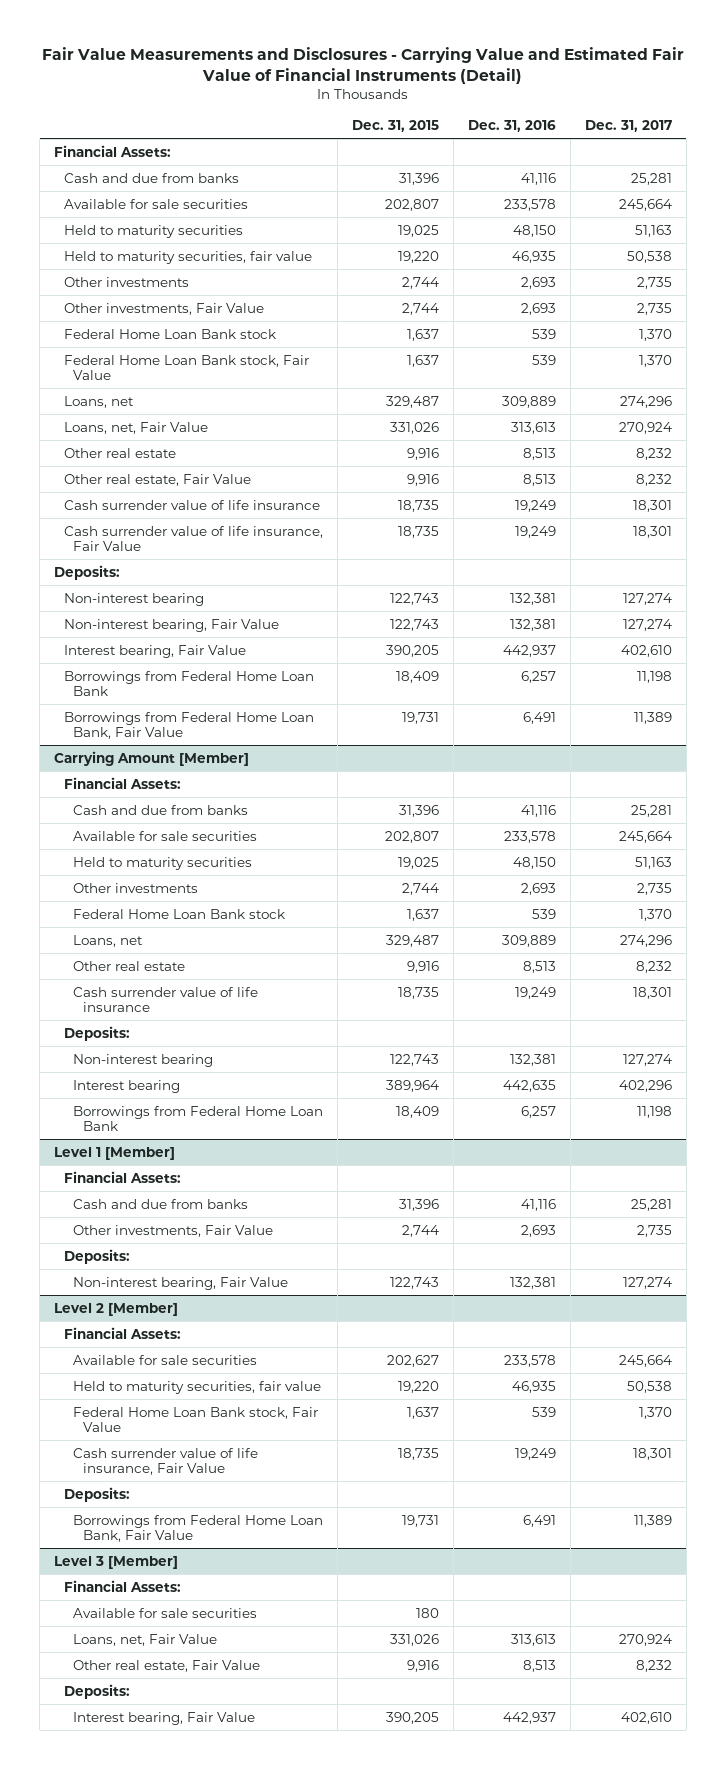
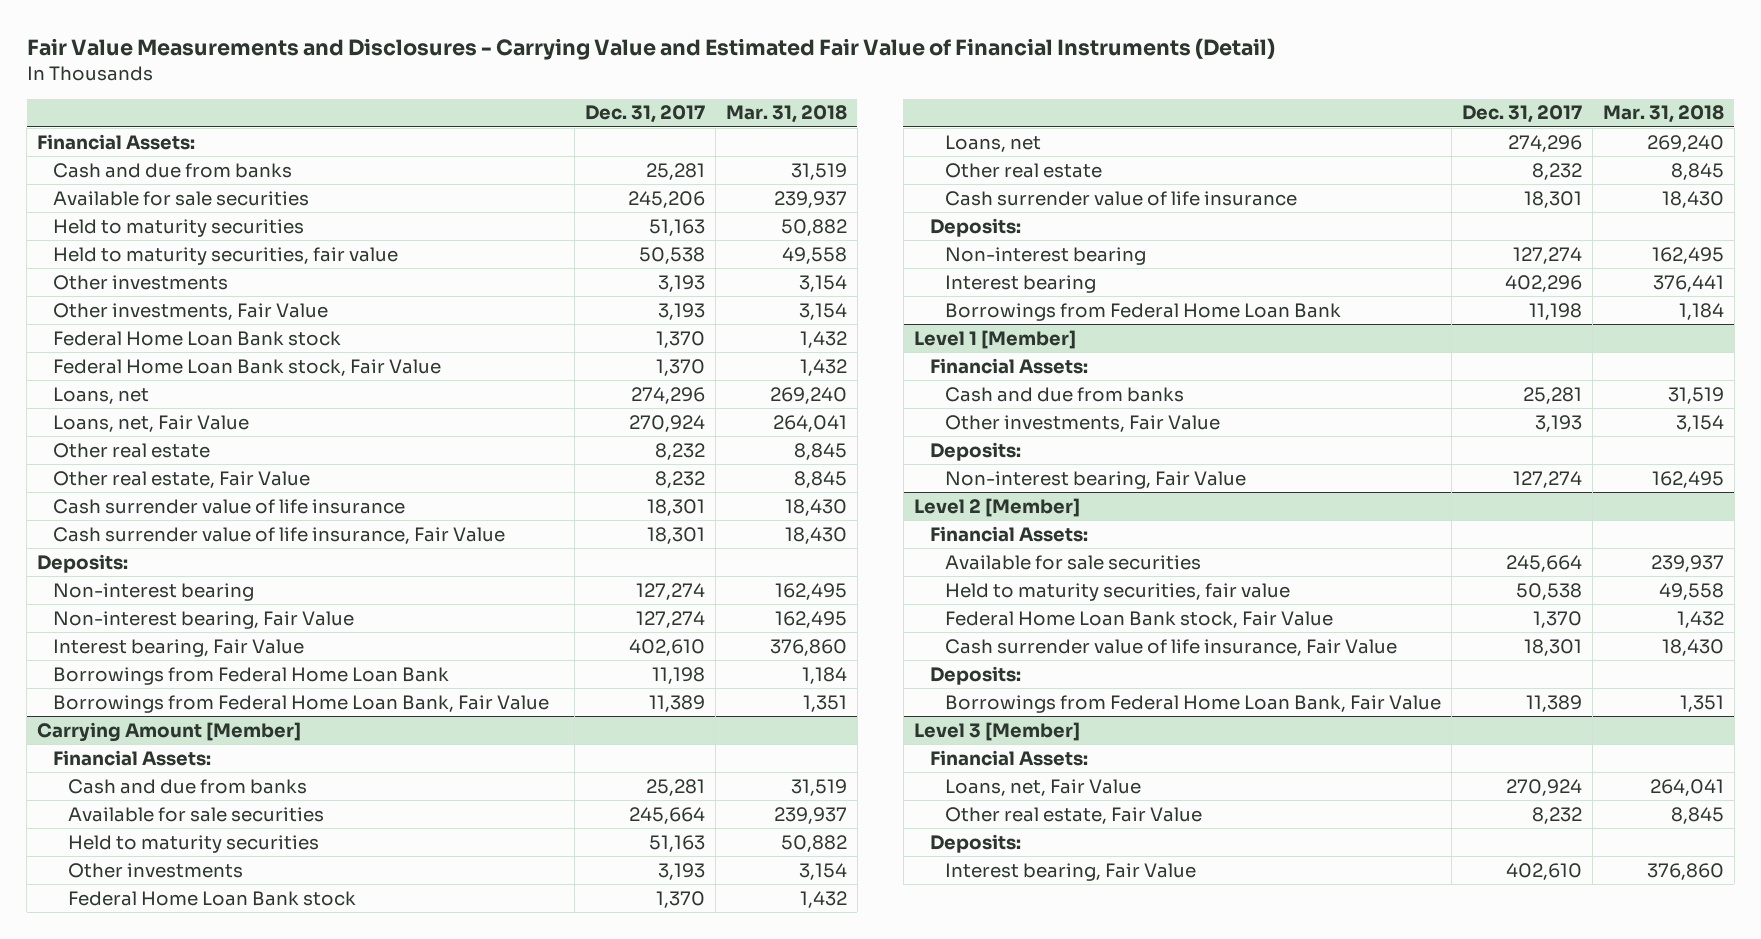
- | Dec. 31, 2015 | Dec. 31, 2016 | Dec. 31, 2017
+ | Dec. 31, 2017 | Mar. 31, 2018
- Available for sale securities | 202,807 | 233,578 | 245,664
+ Available for sale securities | 245,206 | 239,937
- Other investments | 2,744 | 2,693 | 2,735
- Other investments, Fair Value | 2,744 | 2,693 | 2,735
+ Other investments | 3,193 | 3,154
+ Other investments, Fair Value | 3,193 | 3,154
@ Carrying Amount [Member]
- Other investments | 2,744 | 2,693 | 2,735
+ Other investments | 3,193 | 3,154
@ Level 1 [Member]
- Other investments, Fair Value | 2,744 | 2,693 | 2,735
+ Other investments, Fair Value | 3,193 | 3,154
@ Level 3 [Member]
- Available for sale securities | 180 | |

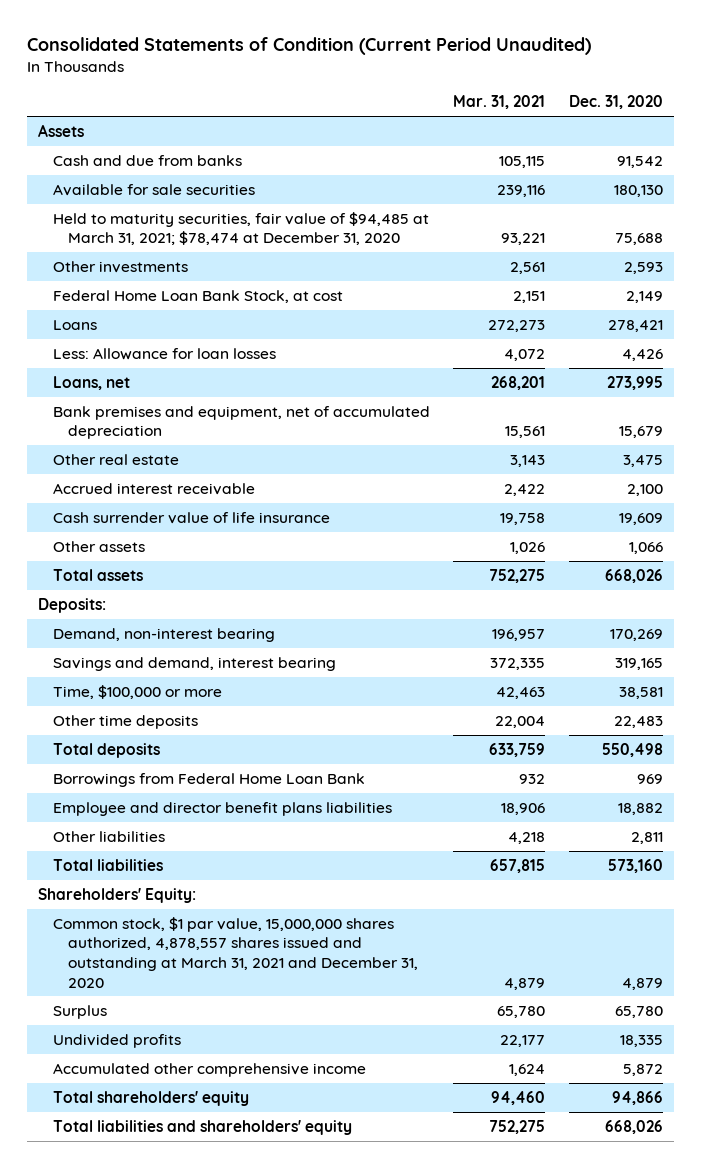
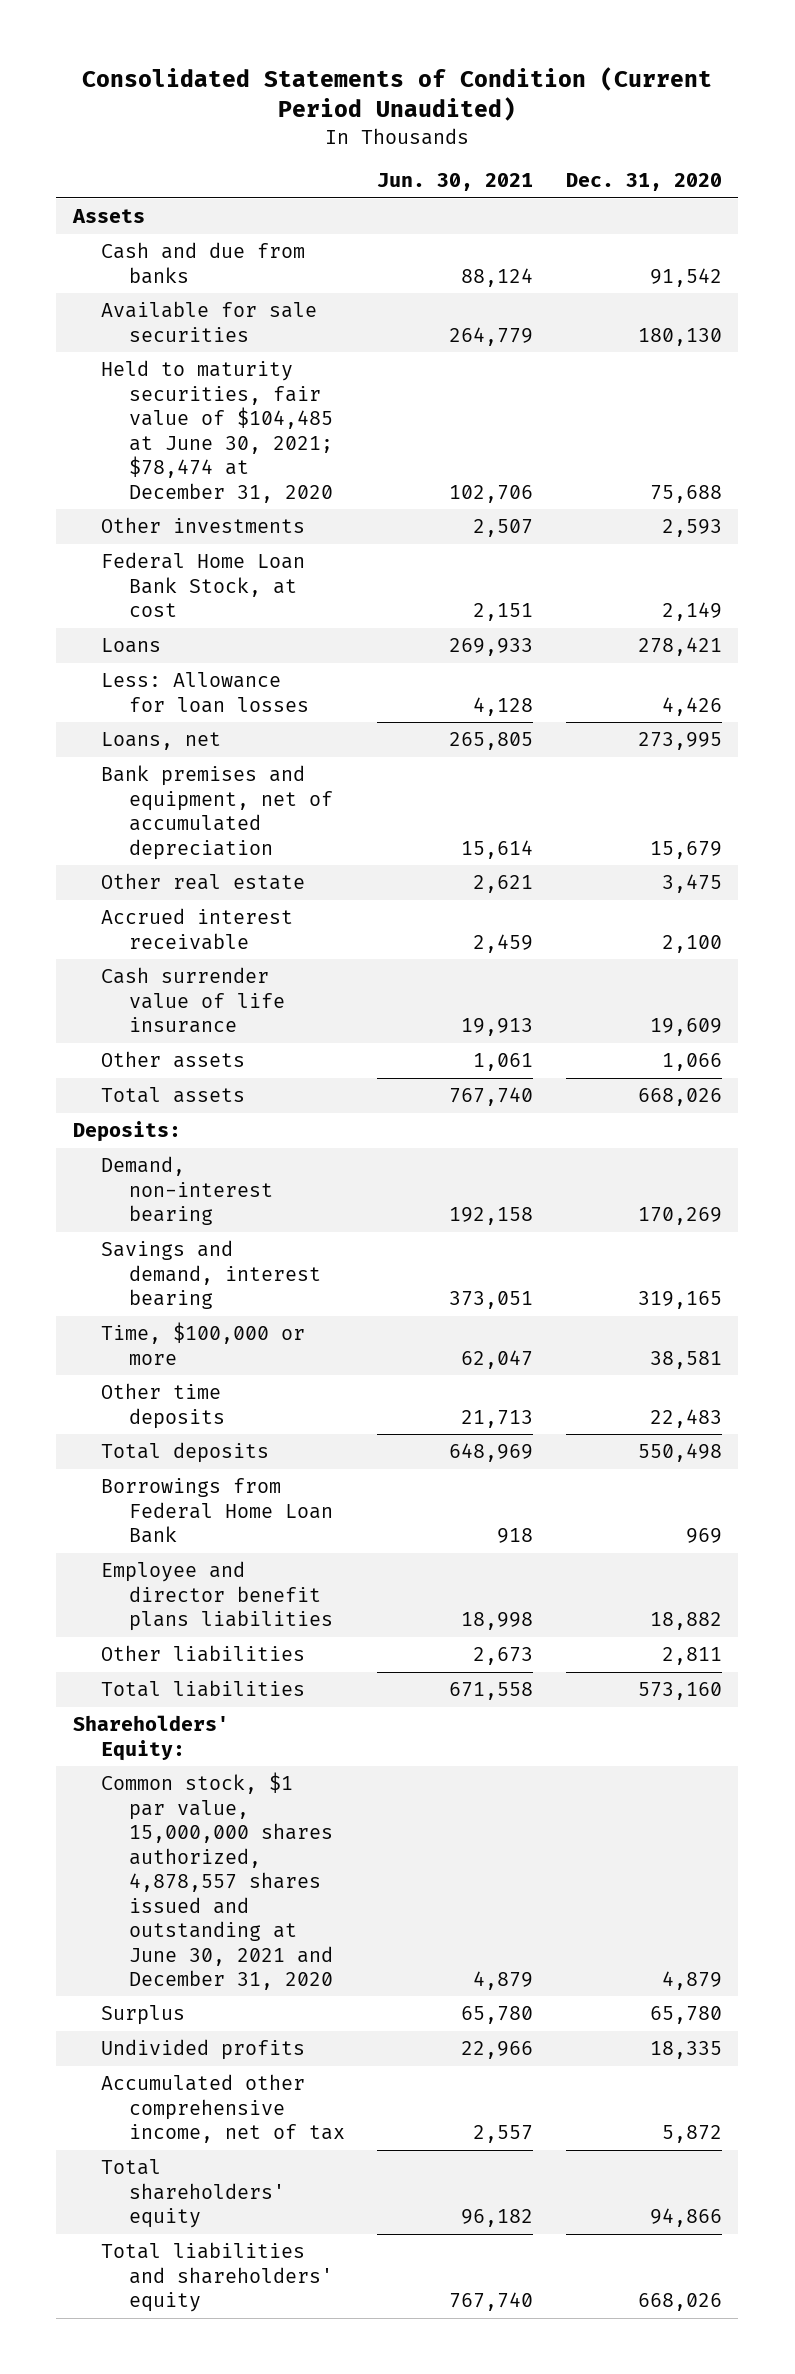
- | Mar. 31, 2021 | Dec. 31, 2020
+ | Jun. 30, 2021 | Dec. 31, 2020
- Held to maturity securities, fair value of $94,485 at March 31, 2021; $78,474 at December 31, 2020 | 93,221 | 75,688
+ Held to maturity securities, fair value of $104,485 at June 30, 2021; $78,474 at December 31, 2020 | 102,706 | 75,688
- Common stock, $1 par value, 15,000,000 shares authorized, 4,878,557 shares issued and outstanding at March 31, 2021 and December 31, 2020 | 4,879 | 4,879
+ Common stock, $1 par value, 15,000,000 shares authorized, 4,878,557 shares issued and outstanding at June 30, 2021 and December 31, 2020 | 4,879 | 4,879
- Accumulated other comprehensive income | 1,624 | 5,872
+ Accumulated other comprehensive income, net of tax | 2,557 | 5,872

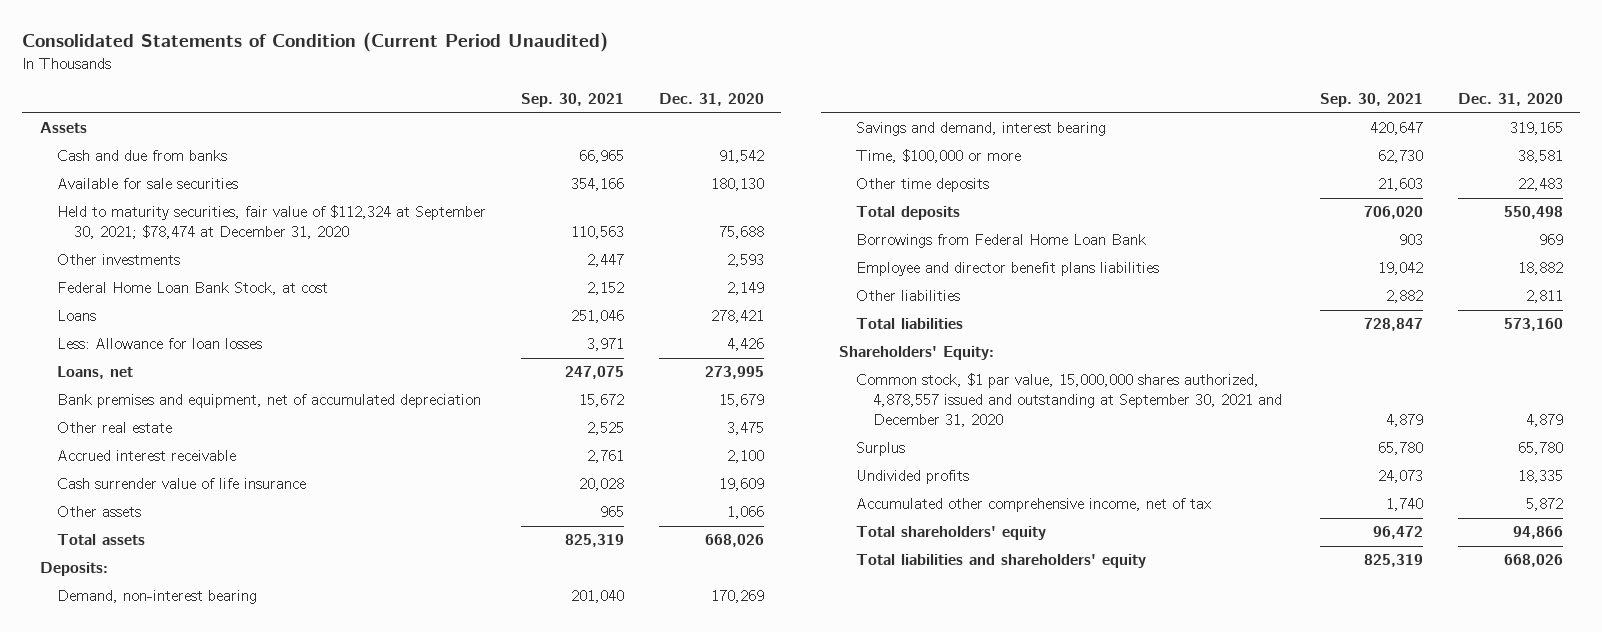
- | Jun. 30, 2021 | Dec. 31, 2020
+ | Sep. 30, 2021 | Dec. 31, 2020
- Held to maturity securities, fair value of $104,485 at June 30, 2021; $78,474 at December 31, 2020 | 102,706 | 75,688
+ Held to maturity securities, fair value of $112,324 at September 30, 2021; $78,474 at December 31, 2020 | 110,563 | 75,688
- Common stock, $1 par value, 15,000,000 shares authorized, 4,878,557 shares issued and outstanding at June 30, 2021 and December 31, 2020 | 4,879 | 4,879
+ Common stock, $1 par value, 15,000,000 shares authorized, 4,878,557 issued and outstanding at September 30, 2021 and December 31, 2020 | 4,879 | 4,879

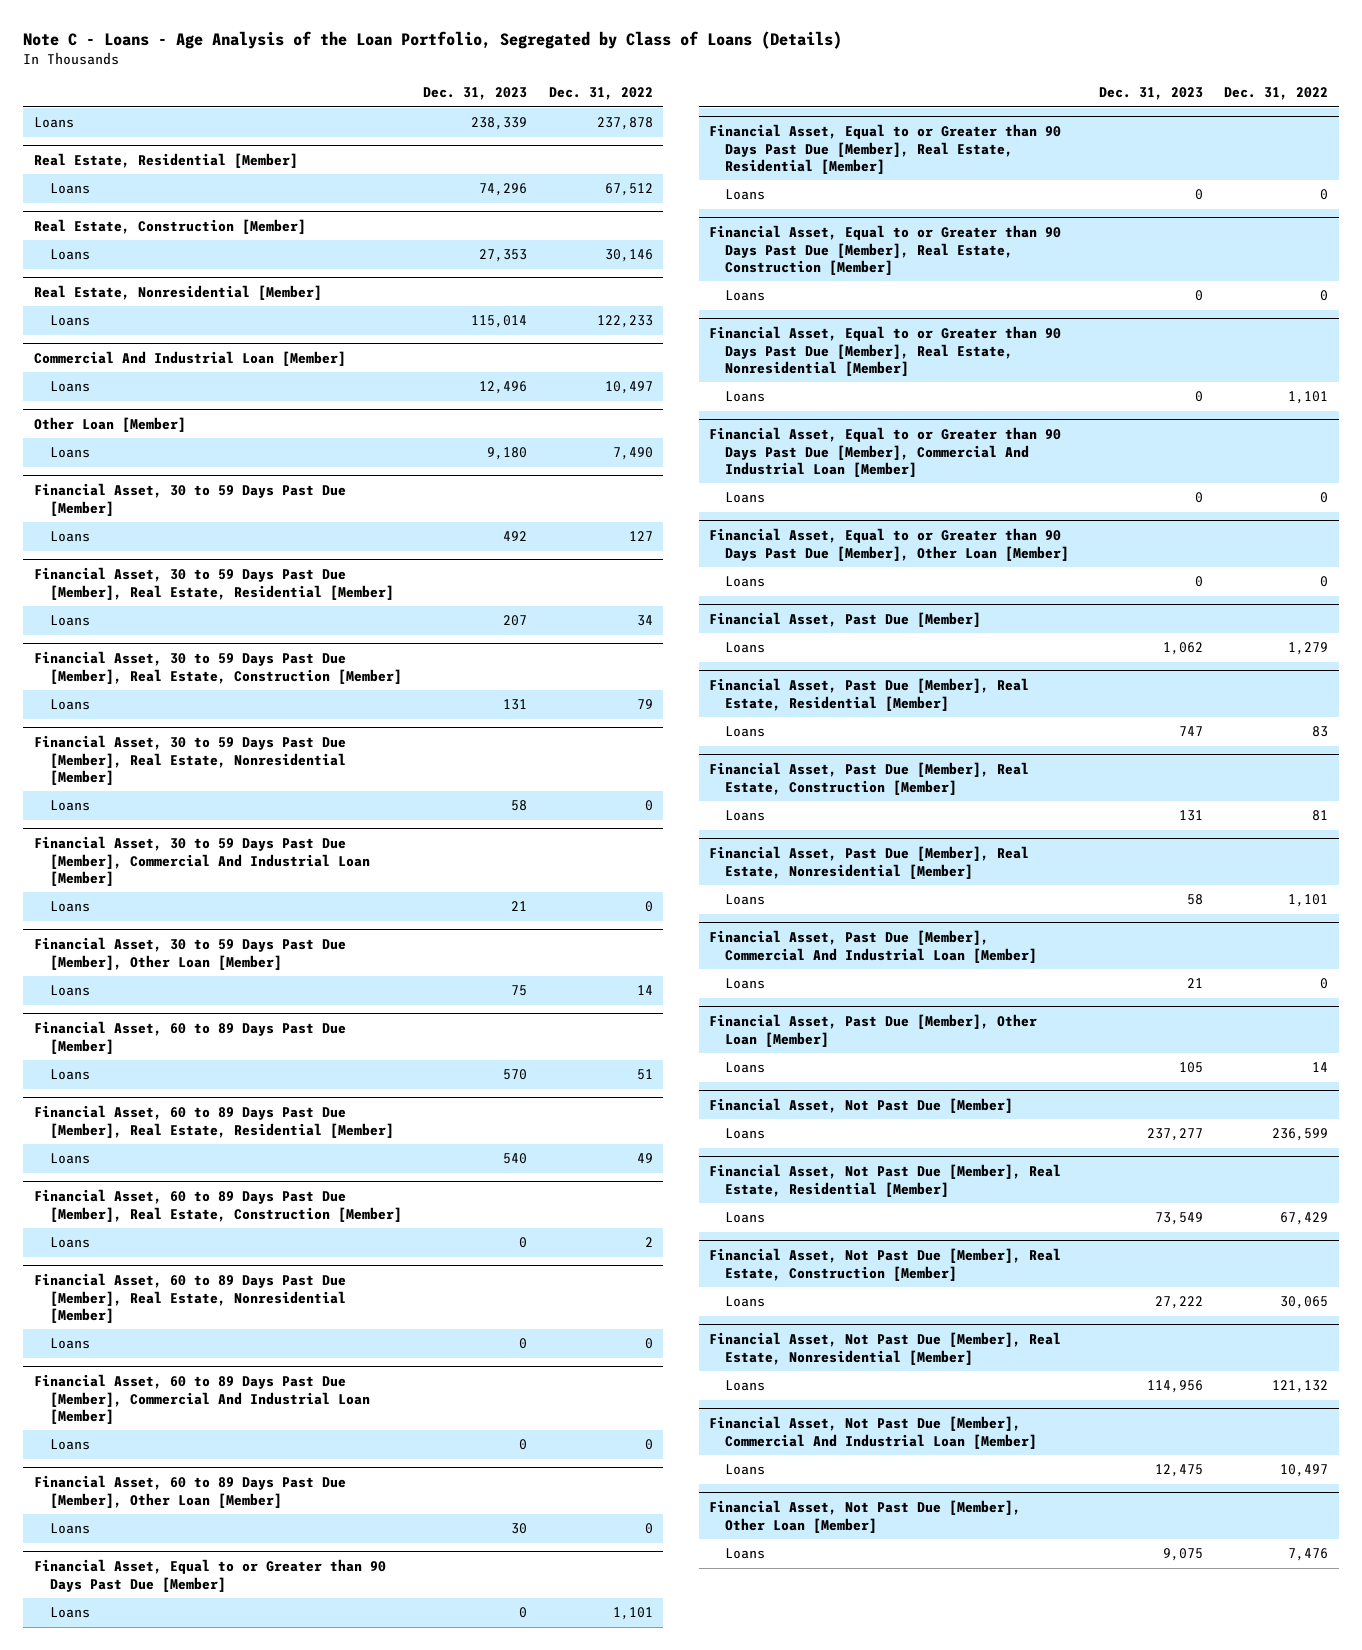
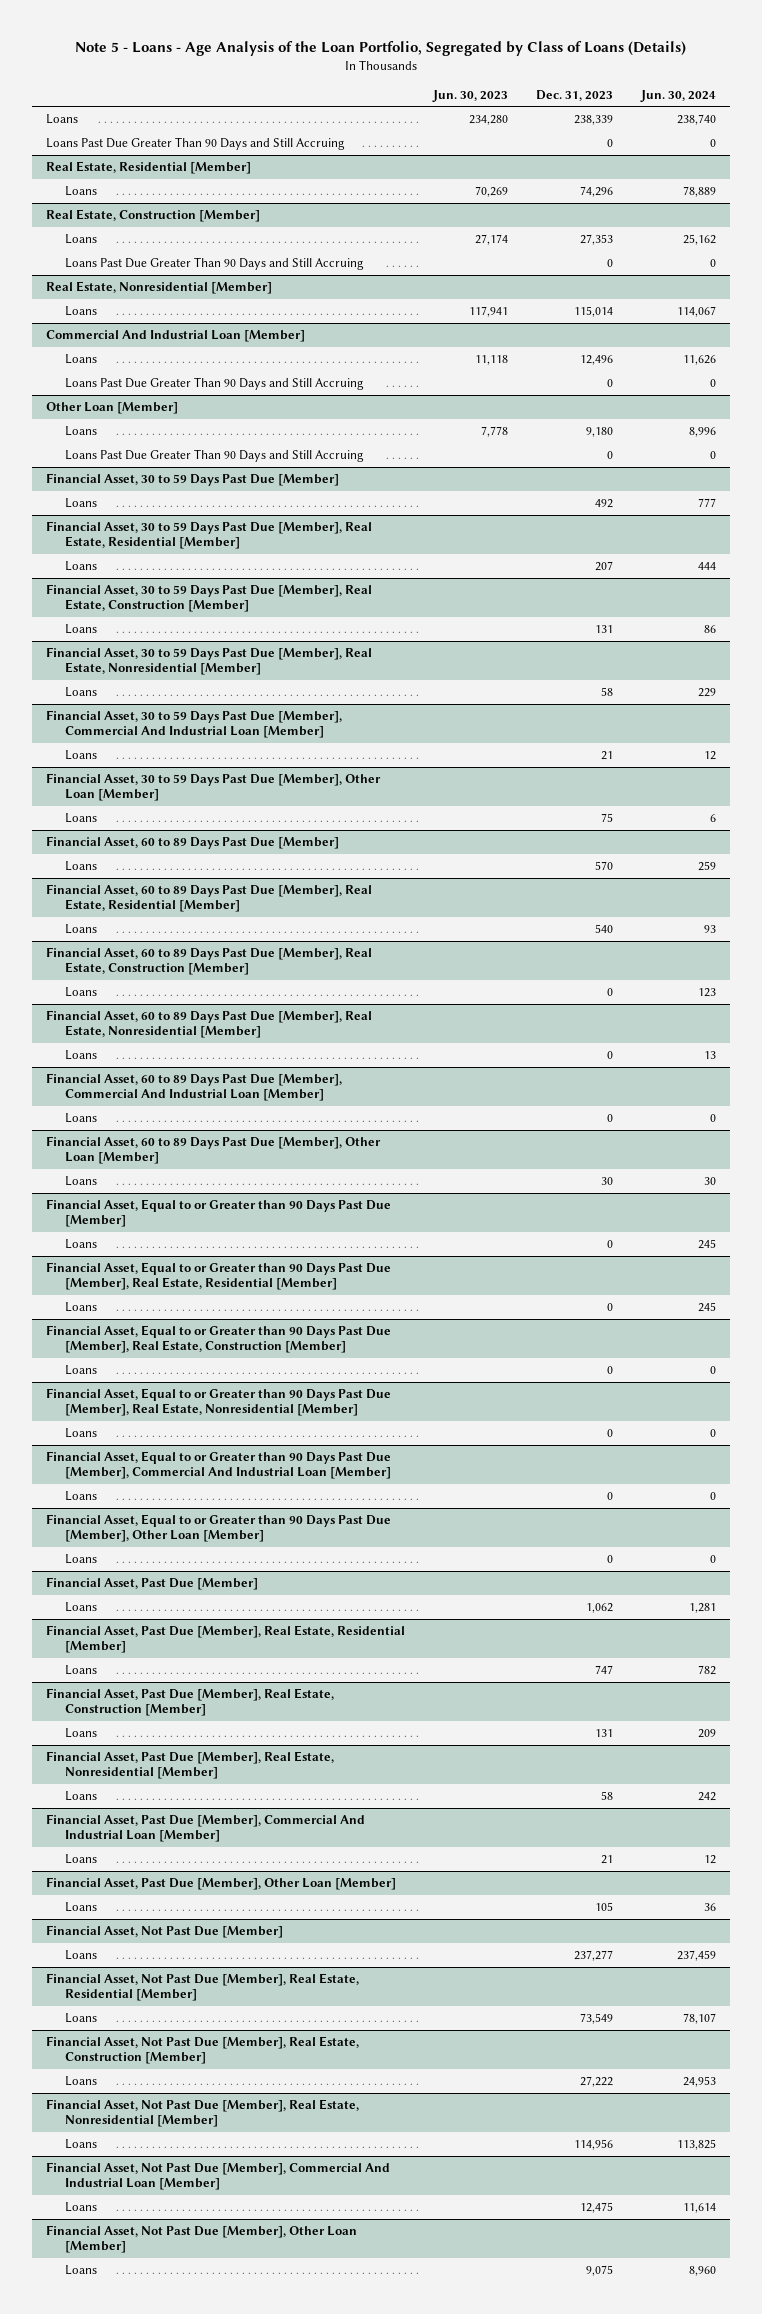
- Note C - Loans - Age Analysis of the Loan Portfolio, Segregated by Class of Loans (Details)
+ Note 5 - Loans - Age Analysis of the Loan Portfolio, Segregated by Class of Loans (Details)
- | Dec. 31, 2023 | Dec. 31, 2022
+ | Jun. 30, 2023 | Dec. 31, 2023 | Jun. 30, 2024
+ Loans Past Due Greater Than 90 Days and Still Accruing | | 0 | 0
@ Real Estate, Construction [Member]
+ Loans Past Due Greater Than 90 Days and Still Accruing | | 0 | 0
@ Commercial And Industrial Loan [Member]
+ Loans Past Due Greater Than 90 Days and Still Accruing | | 0 | 0
@ Other Loan [Member]
+ Loans Past Due Greater Than 90 Days and Still Accruing | | 0 | 0

